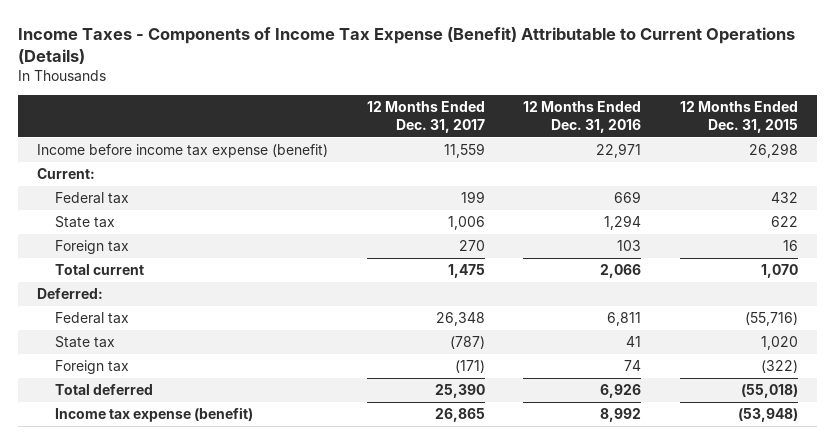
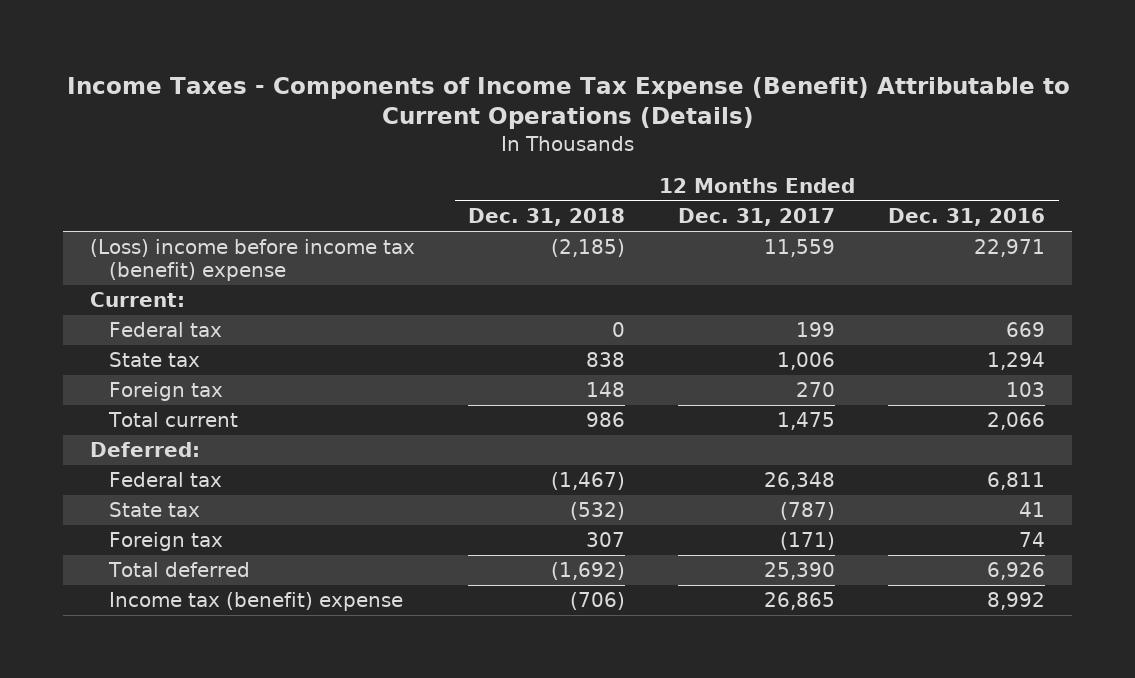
- | 12 Months Ended Dec. 31, 2017 | 12 Months Ended Dec. 31, 2016 | 12 Months Ended Dec. 31, 2015
+ | 12 Months Ended Dec. 31, 2018 | 12 Months Ended Dec. 31, 2017 | 12 Months Ended Dec. 31, 2016
- Income before income tax expense (benefit) | 11,559 | 22,971 | 26,298
+ (Loss) income before income tax (benefit) expense | (2,185) | 11,559 | 22,971
- Income tax expense (benefit) | 26,865 | 8,992 | (53,948)
+ Income tax (benefit) expense | (706) | 26,865 | 8,992

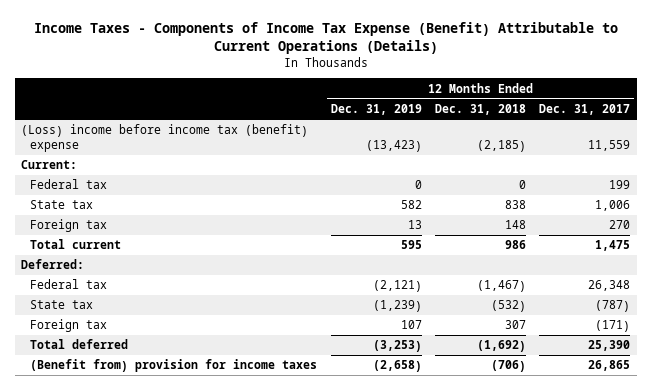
- | 12 Months Ended Dec. 31, 2018 | 12 Months Ended Dec. 31, 2017 | 12 Months Ended Dec. 31, 2016
+ | 12 Months Ended Dec. 31, 2019 | 12 Months Ended Dec. 31, 2018 | 12 Months Ended Dec. 31, 2017
- Income tax (benefit) expense | (706) | 26,865 | 8,992
+ (Benefit from) provision for income taxes | (2,658) | (706) | 26,865

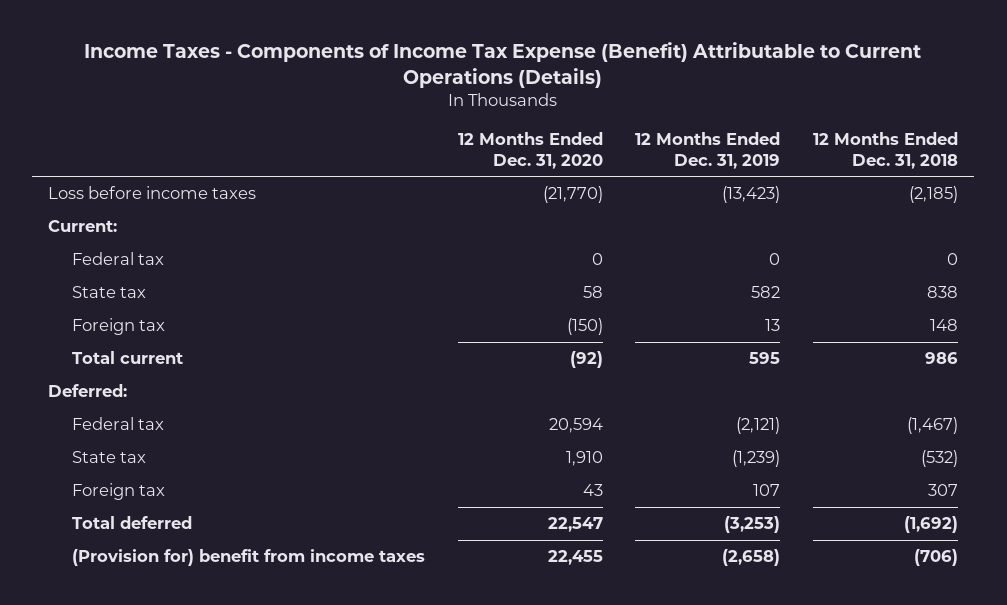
- | 12 Months Ended Dec. 31, 2019 | 12 Months Ended Dec. 31, 2018 | 12 Months Ended Dec. 31, 2017
+ | 12 Months Ended Dec. 31, 2020 | 12 Months Ended Dec. 31, 2019 | 12 Months Ended Dec. 31, 2018
- (Loss) income before income tax (benefit) expense | (13,423) | (2,185) | 11,559
+ Loss before income taxes | (21,770) | (13,423) | (2,185)
- (Benefit from) provision for income taxes | (2,658) | (706) | 26,865
+ (Provision for) benefit from income taxes | 22,455 | (2,658) | (706)

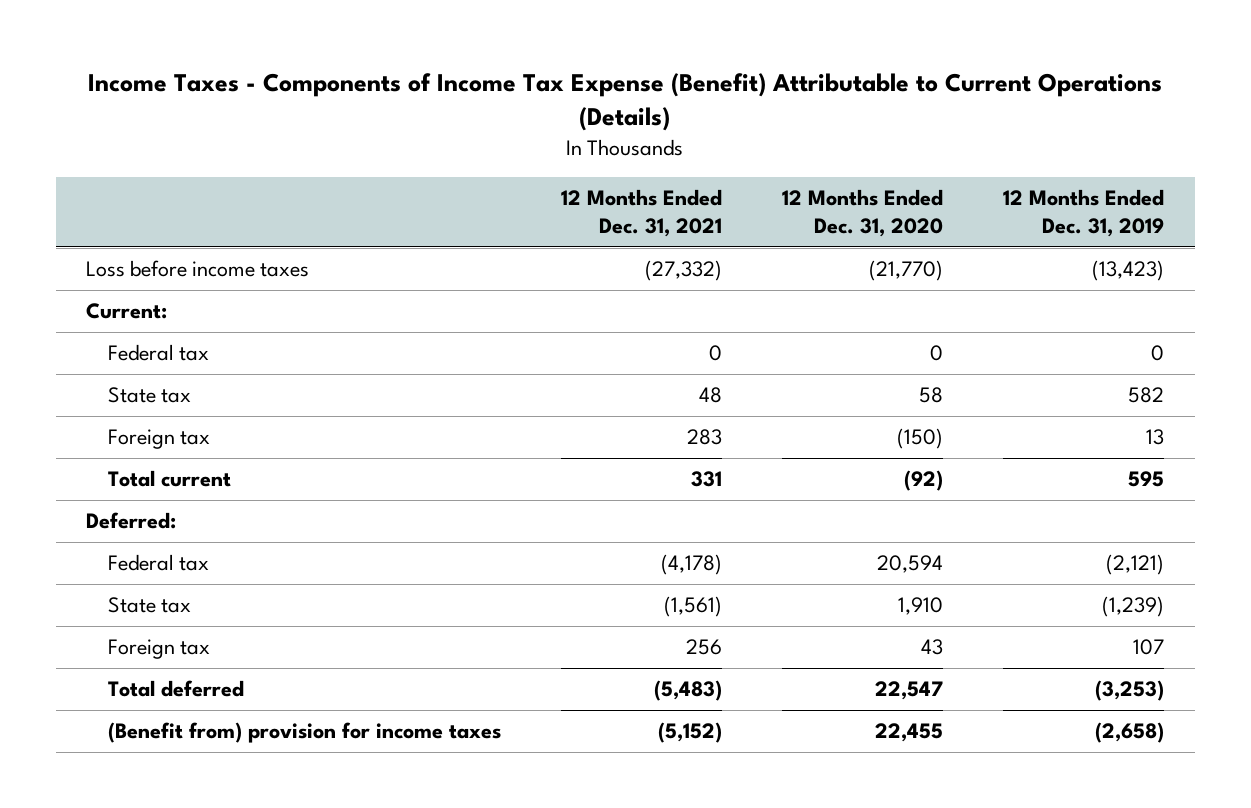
- | 12 Months Ended Dec. 31, 2020 | 12 Months Ended Dec. 31, 2019 | 12 Months Ended Dec. 31, 2018
+ | 12 Months Ended Dec. 31, 2021 | 12 Months Ended Dec. 31, 2020 | 12 Months Ended Dec. 31, 2019
- (Provision for) benefit from income taxes | 22,455 | (2,658) | (706)
+ (Benefit from) provision for income taxes | (5,152) | 22,455 | (2,658)

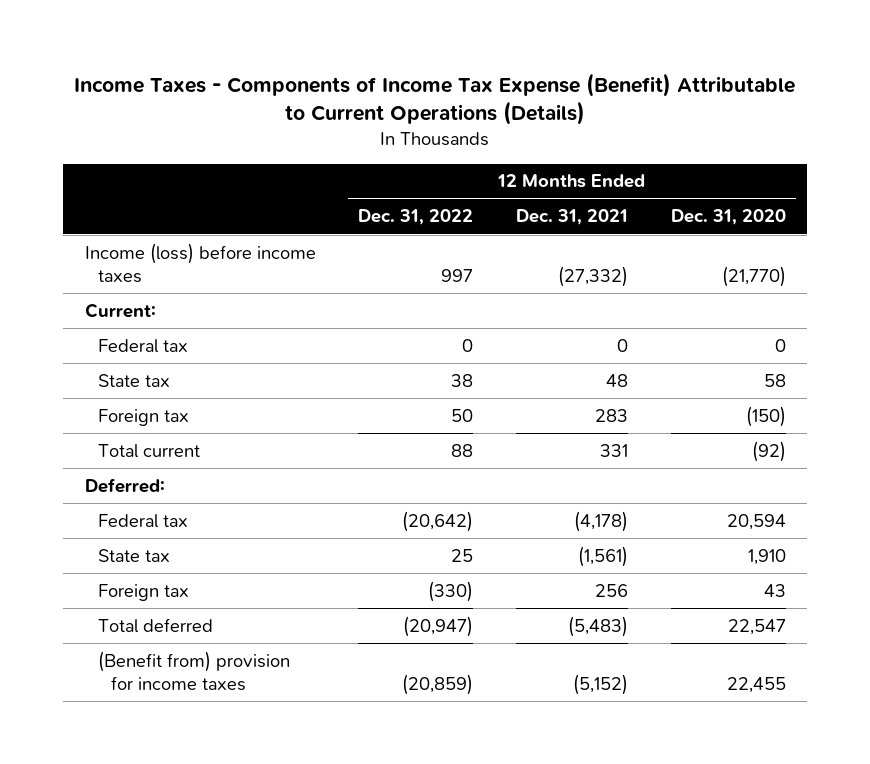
- | 12 Months Ended Dec. 31, 2021 | 12 Months Ended Dec. 31, 2020 | 12 Months Ended Dec. 31, 2019
+ | 12 Months Ended Dec. 31, 2022 | 12 Months Ended Dec. 31, 2021 | 12 Months Ended Dec. 31, 2020
- Loss before income taxes | (27,332) | (21,770) | (13,423)
+ Income (loss) before income taxes | 997 | (27,332) | (21,770)

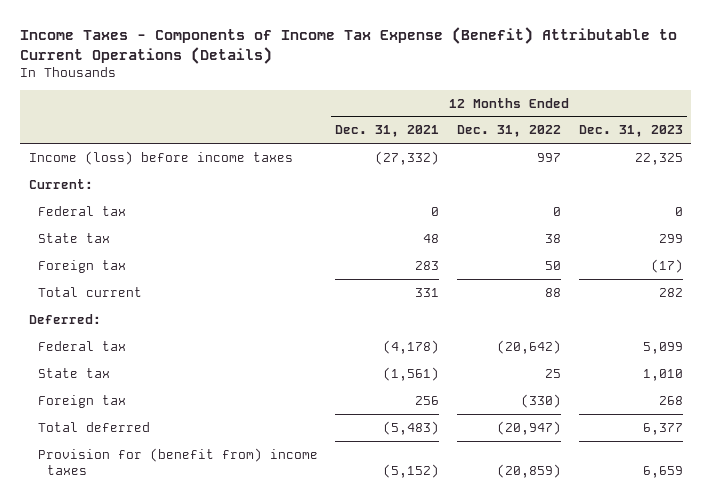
- | 12 Months Ended Dec. 31, 2022 | 12 Months Ended Dec. 31, 2021 | 12 Months Ended Dec. 31, 2020
+ | 12 Months Ended Dec. 31, 2021 | 12 Months Ended Dec. 31, 2022 | 12 Months Ended Dec. 31, 2023
- (Benefit from) provision for income taxes | (20,859) | (5,152) | 22,455
+ Provision for (benefit from) income taxes | (5,152) | (20,859) | 6,659

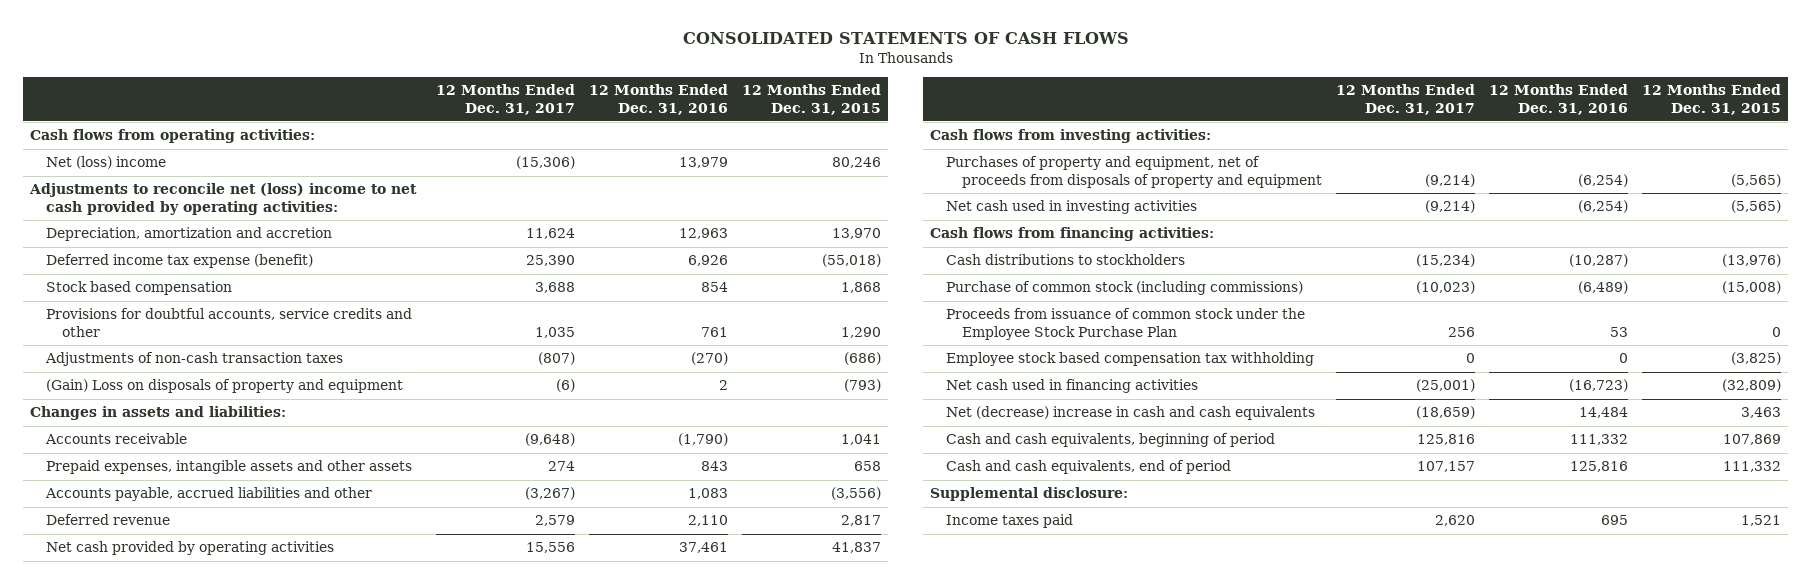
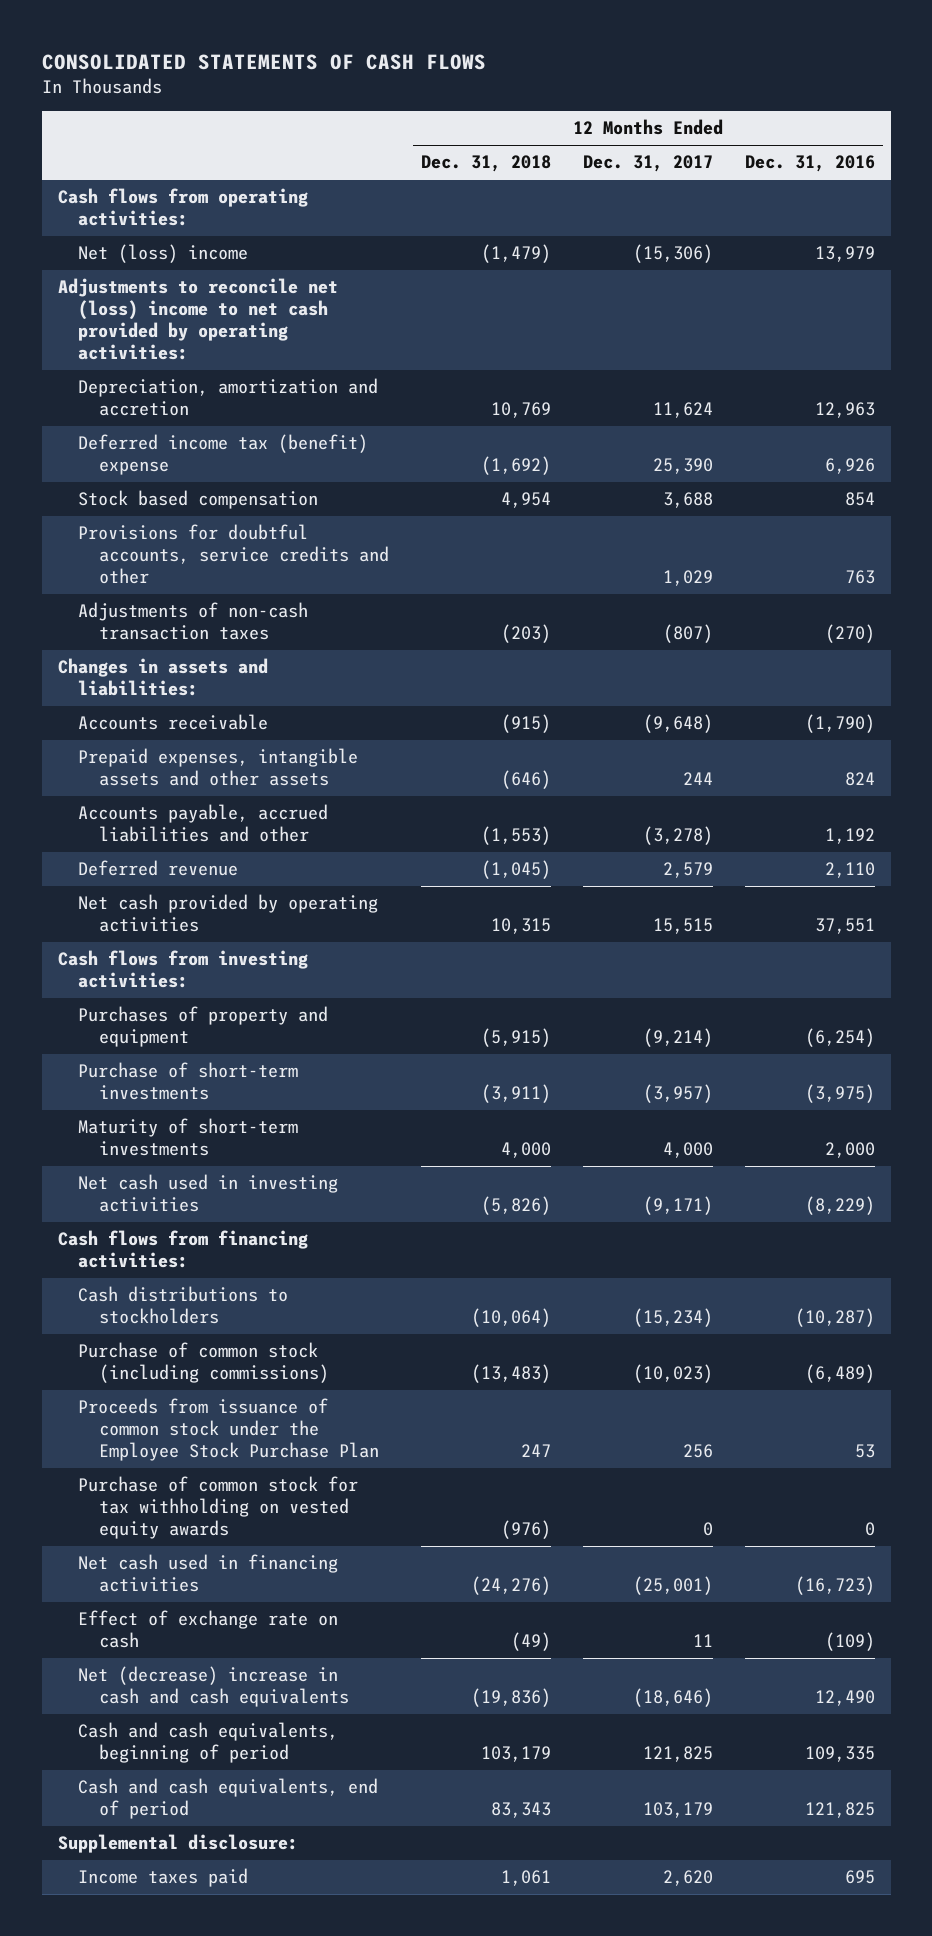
- | 12 Months Ended Dec. 31, 2017 | 12 Months Ended Dec. 31, 2016 | 12 Months Ended Dec. 31, 2015
+ | 12 Months Ended Dec. 31, 2018 | 12 Months Ended Dec. 31, 2017 | 12 Months Ended Dec. 31, 2016
- Deferred income tax expense (benefit) | 25,390 | 6,926 | (55,018)
+ Deferred income tax (benefit) expense | (1,692) | 25,390 | 6,926
- Provisions for doubtful accounts, service credits and other | 1,035 | 761 | 1,290
+ Provisions for doubtful accounts, service credits and other | | 1,029 | 763
- (Gain) Loss on disposals of property and equipment | (6) | 2 | (793)
- Prepaid expenses, intangible assets and other assets | 274 | 843 | 658
- Accounts payable, accrued liabilities and other | (3,267) | 1,083 | (3,556)
+ Prepaid expenses, intangible assets and other assets | (646) | 244 | 824
+ Accounts payable, accrued liabilities and other | (1,553) | (3,278) | 1,192
- Net cash provided by operating activities | 15,556 | 37,461 | 41,837
+ Net cash provided by operating activities | 10,315 | 15,515 | 37,551
- Purchases of property and equipment, net of proceeds from disposals of property and equipment | (9,214) | (6,254) | (5,565)
- Net cash used in investing activities | (9,214) | (6,254) | (5,565)
+ Purchases of property and equipment | (5,915) | (9,214) | (6,254)
+ Purchase of short-term investments | (3,911) | (3,957) | (3,975)
+ Maturity of short-term investments | 4,000 | 4,000 | 2,000
+ Net cash used in investing activities | (5,826) | (9,171) | (8,229)
- Employee stock based compensation tax withholding | 0 | 0 | (3,825)
+ Purchase of common stock for tax withholding on vested equity awards | (976) | 0 | 0
- Net (decrease) increase in cash and cash equivalents | (18,659) | 14,484 | 3,463
- Cash and cash equivalents, beginning of period | 125,816 | 111,332 | 107,869
- Cash and cash equivalents, end of period | 107,157 | 125,816 | 111,332
+ Effect of exchange rate on cash | (49) | 11 | (109)
+ Net (decrease) increase in cash and cash equivalents | (19,836) | (18,646) | 12,490
+ Cash and cash equivalents, beginning of period | 103,179 | 121,825 | 109,335
+ Cash and cash equivalents, end of period | 83,343 | 103,179 | 121,825

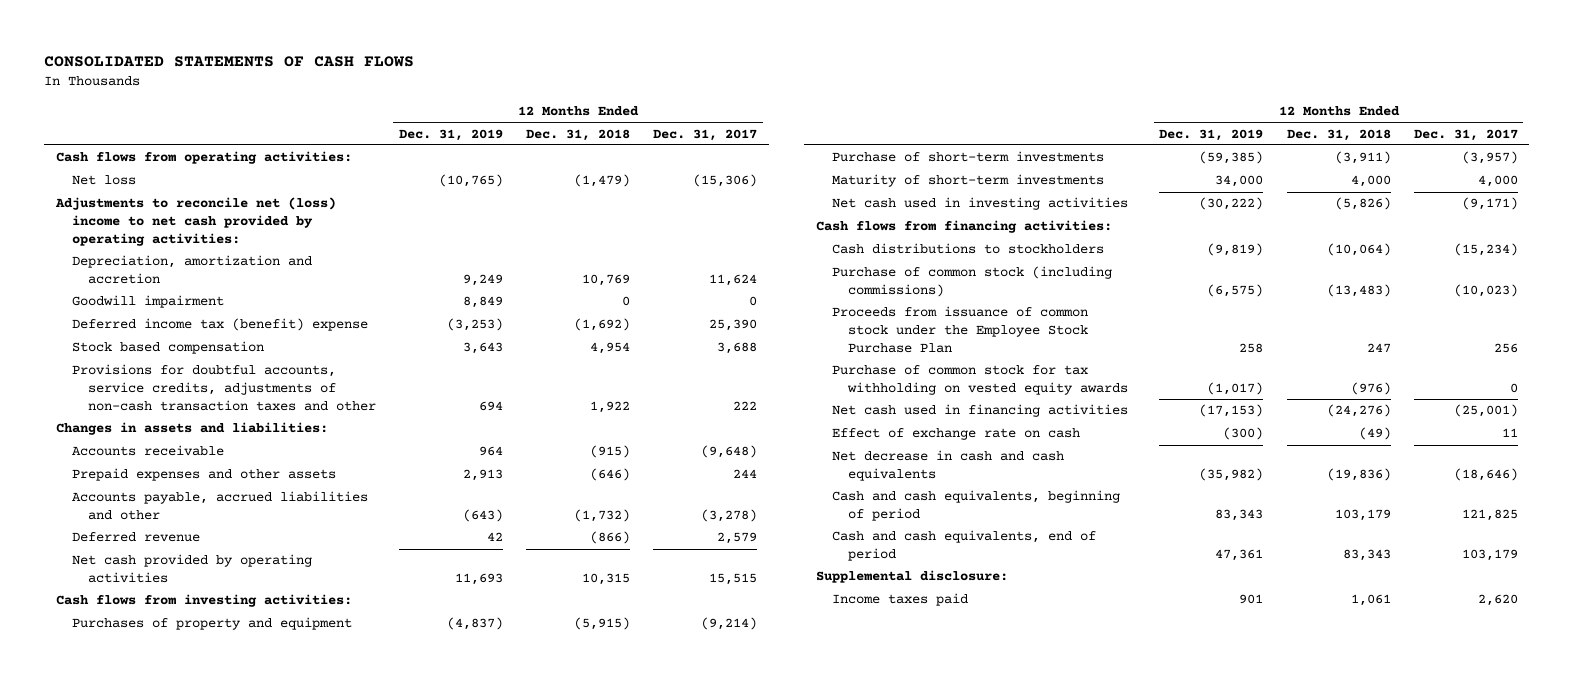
- | 12 Months Ended Dec. 31, 2018 | 12 Months Ended Dec. 31, 2017 | 12 Months Ended Dec. 31, 2016
+ | 12 Months Ended Dec. 31, 2019 | 12 Months Ended Dec. 31, 2018 | 12 Months Ended Dec. 31, 2017
- Net (loss) income | (1,479) | (15,306) | 13,979
+ Net loss | (10,765) | (1,479) | (15,306)
+ Goodwill impairment | 8,849 | 0 | 0
- Provisions for doubtful accounts, service credits and other | | 1,029 | 763
- Adjustments of non-cash transaction taxes | (203) | (807) | (270)
+ Provisions for doubtful accounts, service credits, adjustments of non-cash transaction taxes and other | 694 | 1,922 | 222
- Prepaid expenses, intangible assets and other assets | (646) | 244 | 824
- Accounts payable, accrued liabilities and other | (1,553) | (3,278) | 1,192
- Deferred revenue | (1,045) | 2,579 | 2,110
+ Prepaid expenses and other assets | 2,913 | (646) | 244
+ Accounts payable, accrued liabilities and other | (643) | (1,732) | (3,278)
+ Deferred revenue | 42 | (866) | 2,579
- Net (decrease) increase in cash and cash equivalents | (19,836) | (18,646) | 12,490
+ Net decrease in cash and cash equivalents | (35,982) | (19,836) | (18,646)

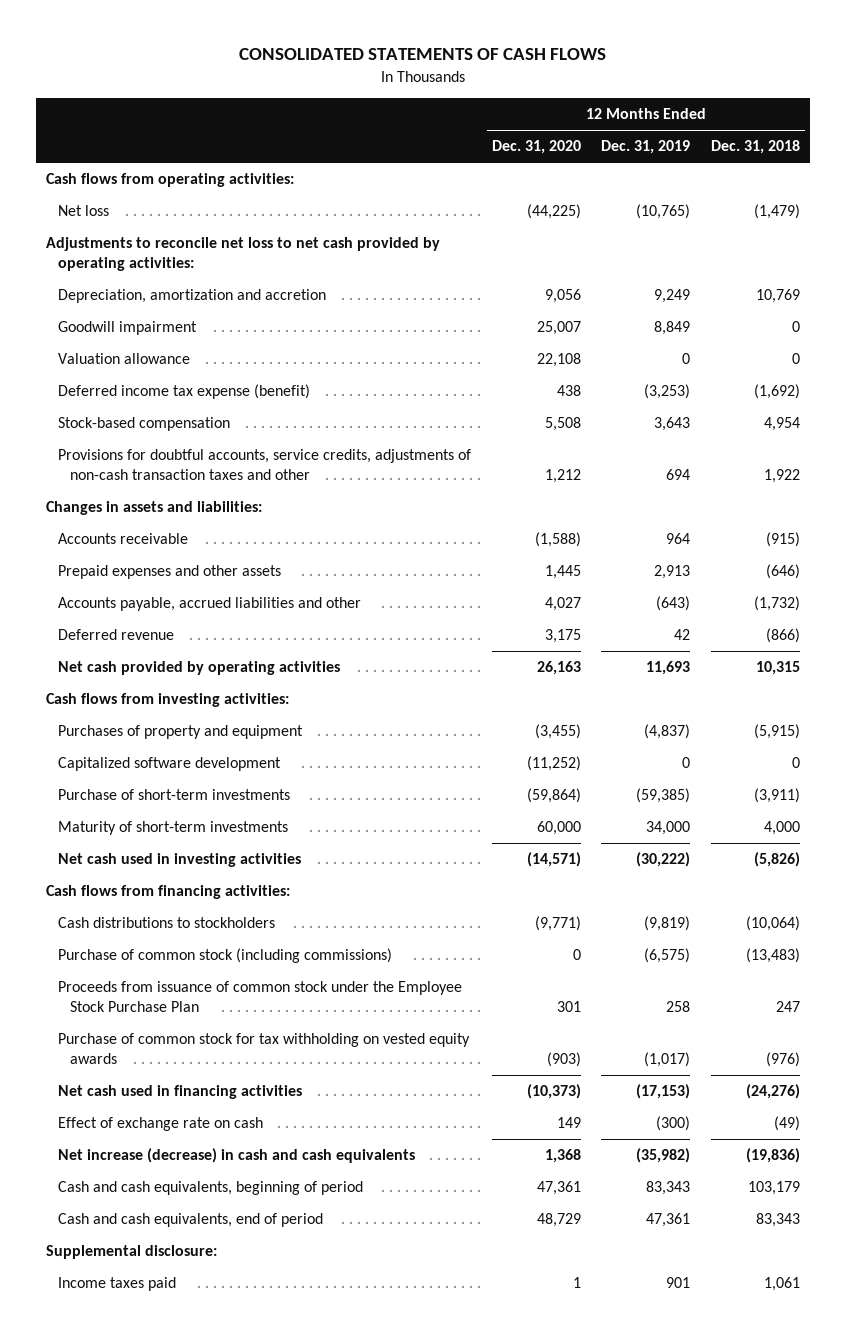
- | 12 Months Ended Dec. 31, 2019 | 12 Months Ended Dec. 31, 2018 | 12 Months Ended Dec. 31, 2017
+ | 12 Months Ended Dec. 31, 2020 | 12 Months Ended Dec. 31, 2019 | 12 Months Ended Dec. 31, 2018
- Adjustments to reconcile net (loss) income to net cash provided by operating activities:
+ Adjustments to reconcile net loss to net cash provided by operating activities:
- Deferred income tax (benefit) expense | (3,253) | (1,692) | 25,390
- Stock based compensation | 3,643 | 4,954 | 3,688
+ Valuation allowance | 22,108 | 0 | 0
+ Deferred income tax expense (benefit) | 438 | (3,253) | (1,692)
+ Stock-based compensation | 5,508 | 3,643 | 4,954
+ Capitalized software development | (11,252) | 0 | 0
- Net decrease in cash and cash equivalents | (35,982) | (19,836) | (18,646)
+ Net increase (decrease) in cash and cash equivalents | 1,368 | (35,982) | (19,836)

